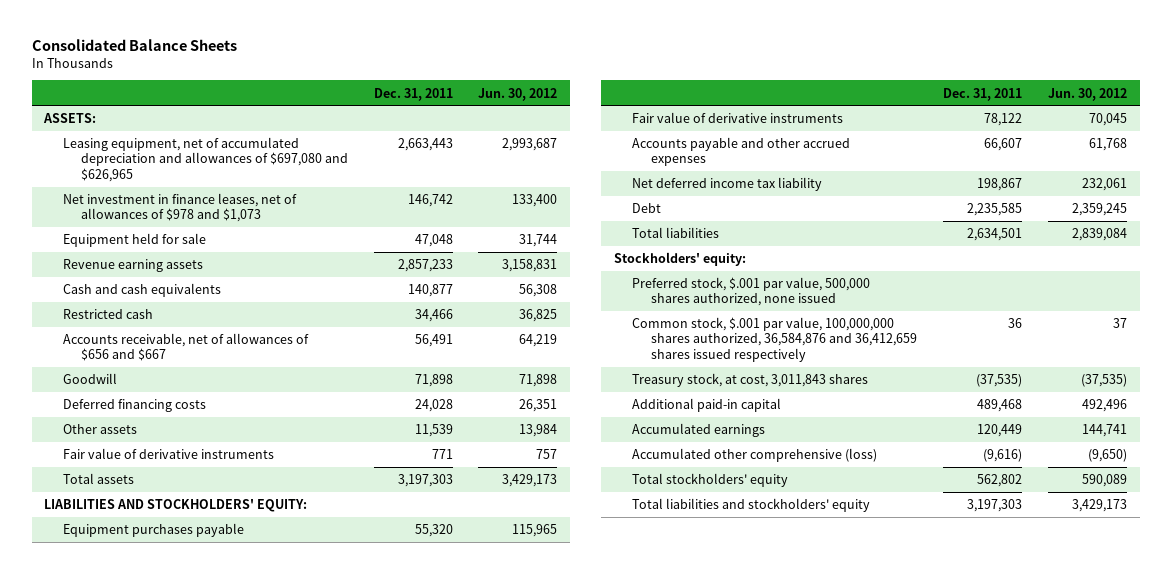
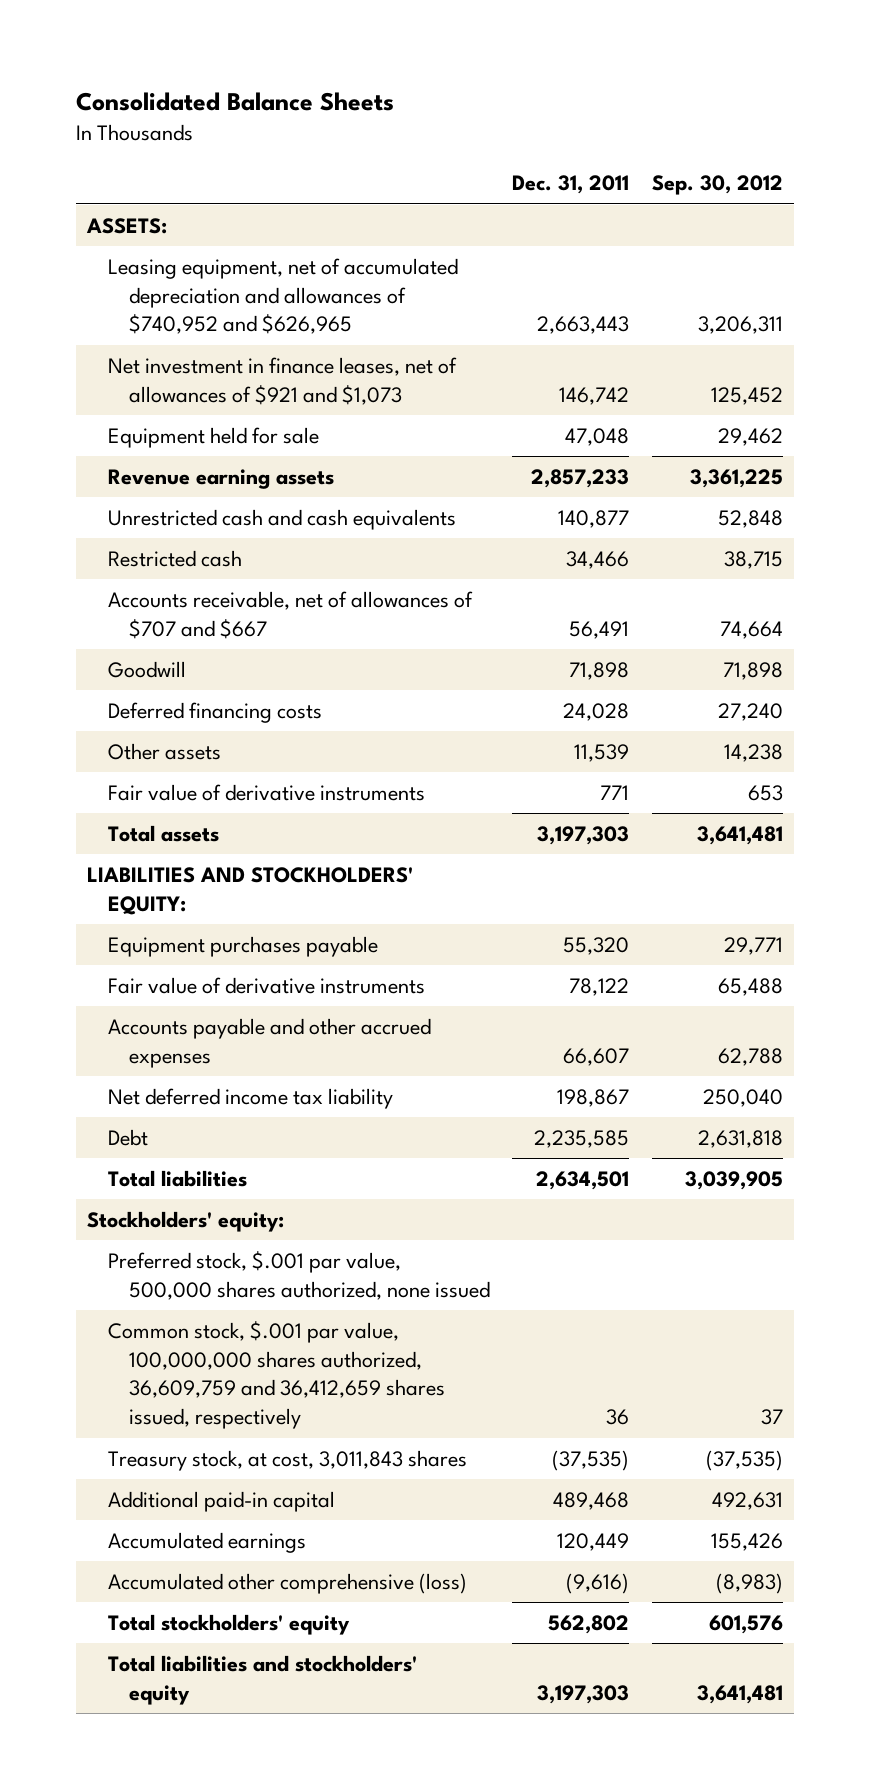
- | Dec. 31, 2011 | Jun. 30, 2012
+ | Dec. 31, 2011 | Sep. 30, 2012
- Leasing equipment, net of accumulated depreciation and allowances of $697,080 and $626,965 | 2,663,443 | 2,993,687
- Net investment in finance leases, net of allowances of $978 and $1,073 | 146,742 | 133,400
+ Leasing equipment, net of accumulated depreciation and allowances of $740,952 and $626,965 | 2,663,443 | 3,206,311
+ Net investment in finance leases, net of allowances of $921 and $1,073 | 146,742 | 125,452
- Cash and cash equivalents | 140,877 | 56,308
+ Unrestricted cash and cash equivalents | 140,877 | 52,848
- Accounts receivable, net of allowances of $656 and $667 | 56,491 | 64,219
+ Accounts receivable, net of allowances of $707 and $667 | 56,491 | 74,664
- Common stock, $.001 par value, 100,000,000 shares authorized, 36,584,876 and 36,412,659 shares issued respectively | 36 | 37
+ Common stock, $.001 par value, 100,000,000 shares authorized, 36,609,759 and 36,412,659 shares issued, respectively | 36 | 37

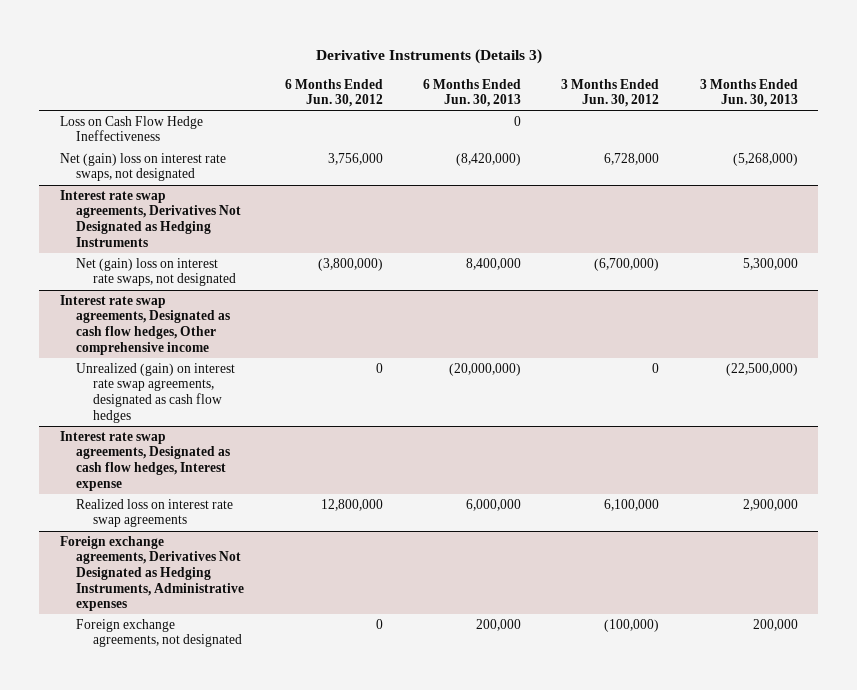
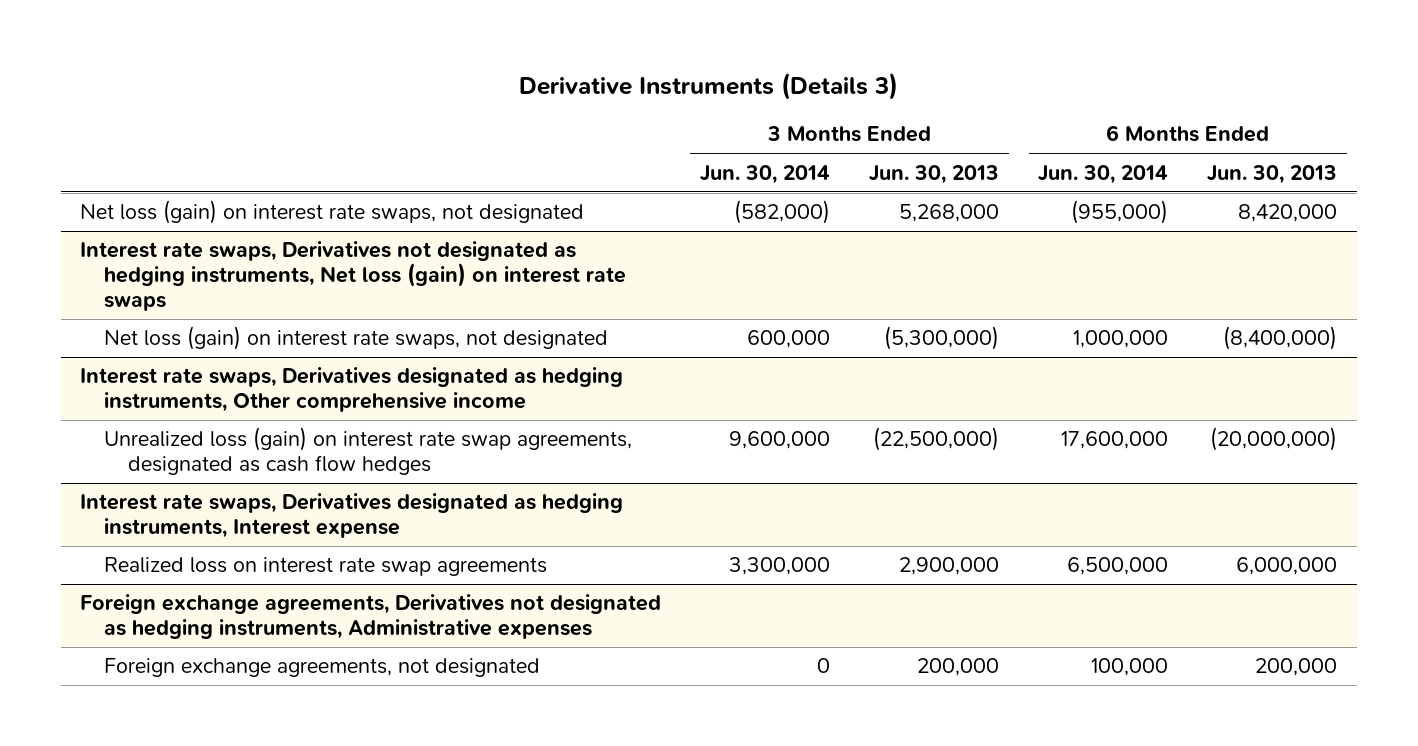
- | 6 Months Ended Jun. 30, 2012 | 6 Months Ended Jun. 30, 2013 | 3 Months Ended Jun. 30, 2012 | 3 Months Ended Jun. 30, 2013
+ | 3 Months Ended Jun. 30, 2014 | 3 Months Ended Jun. 30, 2013 | 6 Months Ended Jun. 30, 2014 | 6 Months Ended Jun. 30, 2013
- Loss on Cash Flow Hedge Ineffectiveness | | 0 | |
- Net (gain) loss on interest rate swaps, not designated | 3,756,000 | (8,420,000) | 6,728,000 | (5,268,000)
- Interest rate swap agreements, Derivatives Not Designated as Hedging Instruments
- Net (gain) loss on interest rate swaps, not designated | (3,800,000) | 8,400,000 | (6,700,000) | 5,300,000
- Interest rate swap agreements, Designated as cash flow hedges, Other comprehensive income
- Unrealized (gain) on interest rate swap agreements, designated as cash flow hedges | 0 | (20,000,000) | 0 | (22,500,000)
- Interest rate swap agreements, Designated as cash flow hedges, Interest expense
+ Net loss (gain) on interest rate swaps, not designated | (582,000) | 5,268,000 | (955,000) | 8,420,000
+ Interest rate swaps, Derivatives not designated as hedging instruments, Net loss (gain) on interest rate swaps
+ Net loss (gain) on interest rate swaps, not designated | 600,000 | (5,300,000) | 1,000,000 | (8,400,000)
+ Interest rate swaps, Derivatives designated as hedging instruments, Other comprehensive income
+ Unrealized loss (gain) on interest rate swap agreements, designated as cash flow hedges | 9,600,000 | (22,500,000) | 17,600,000 | (20,000,000)
+ Interest rate swaps, Derivatives designated as hedging instruments, Interest expense
- Foreign exchange agreements, Derivatives Not Designated as Hedging Instruments, Administrative expenses
+ Foreign exchange agreements, Derivatives not designated as hedging instruments, Administrative expenses

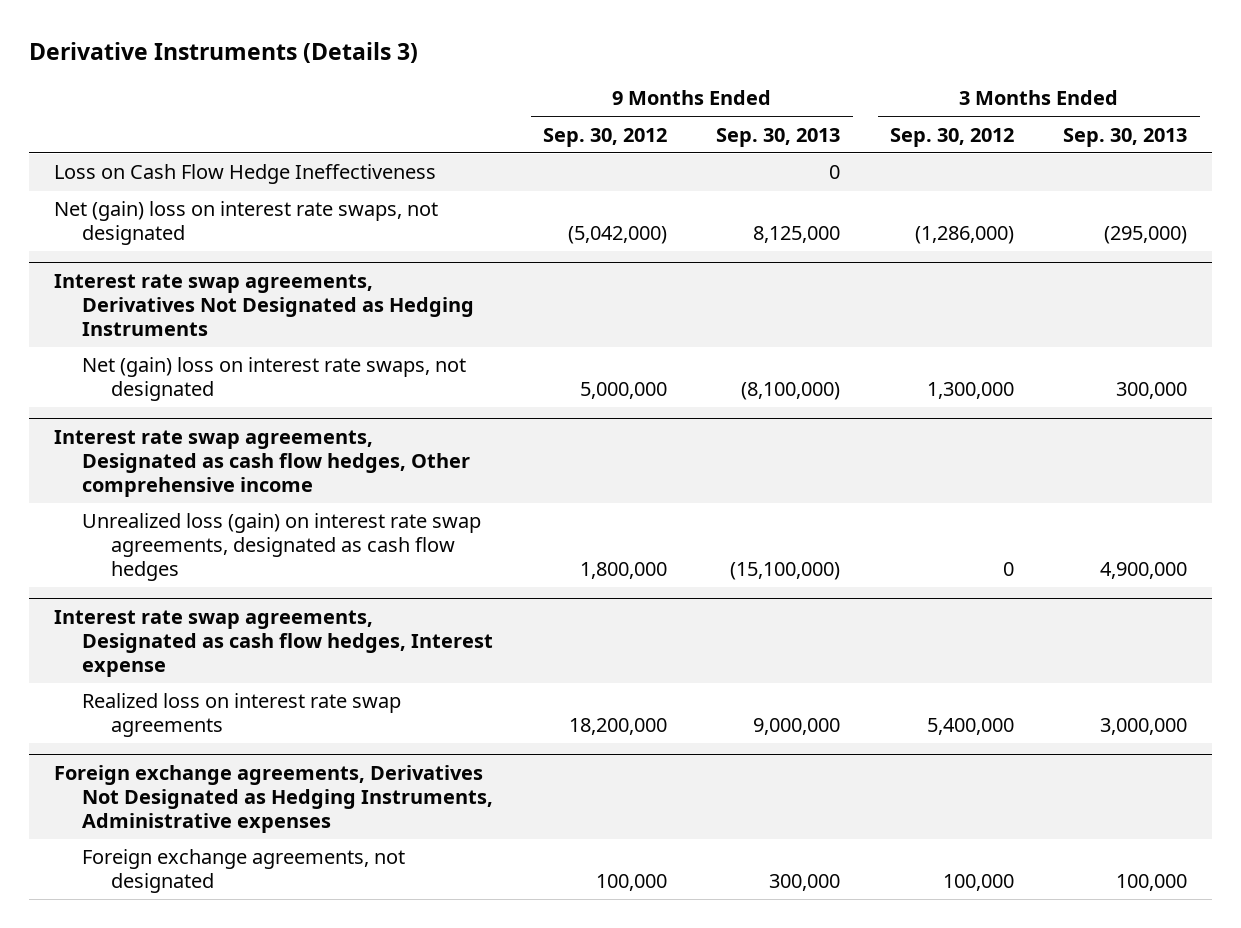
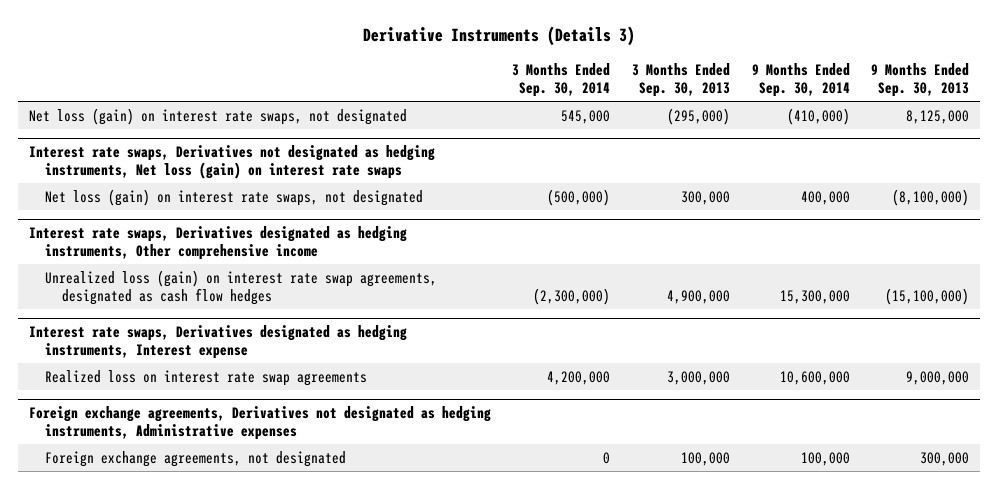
- | 9 Months Ended Sep. 30, 2012 | 9 Months Ended Sep. 30, 2013 | 3 Months Ended Sep. 30, 2012 | 3 Months Ended Sep. 30, 2013
+ | 3 Months Ended Sep. 30, 2014 | 3 Months Ended Sep. 30, 2013 | 9 Months Ended Sep. 30, 2014 | 9 Months Ended Sep. 30, 2013
- Loss on Cash Flow Hedge Ineffectiveness | | 0 | |
- Net (gain) loss on interest rate swaps, not designated | (5,042,000) | 8,125,000 | (1,286,000) | (295,000)
- Interest rate swap agreements, Derivatives Not Designated as Hedging Instruments
- Net (gain) loss on interest rate swaps, not designated | 5,000,000 | (8,100,000) | 1,300,000 | 300,000
- Interest rate swap agreements, Designated as cash flow hedges, Other comprehensive income
+ Net loss (gain) on interest rate swaps, not designated | 545,000 | (295,000) | (410,000) | 8,125,000
+ Interest rate swaps, Derivatives not designated as hedging instruments, Net loss (gain) on interest rate swaps
+ Net loss (gain) on interest rate swaps, not designated | (500,000) | 300,000 | 400,000 | (8,100,000)
+ Interest rate swaps, Derivatives designated as hedging instruments, Other comprehensive income
- Interest rate swap agreements, Designated as cash flow hedges, Interest expense
+ Interest rate swaps, Derivatives designated as hedging instruments, Interest expense
- Foreign exchange agreements, Derivatives Not Designated as Hedging Instruments, Administrative expenses
+ Foreign exchange agreements, Derivatives not designated as hedging instruments, Administrative expenses

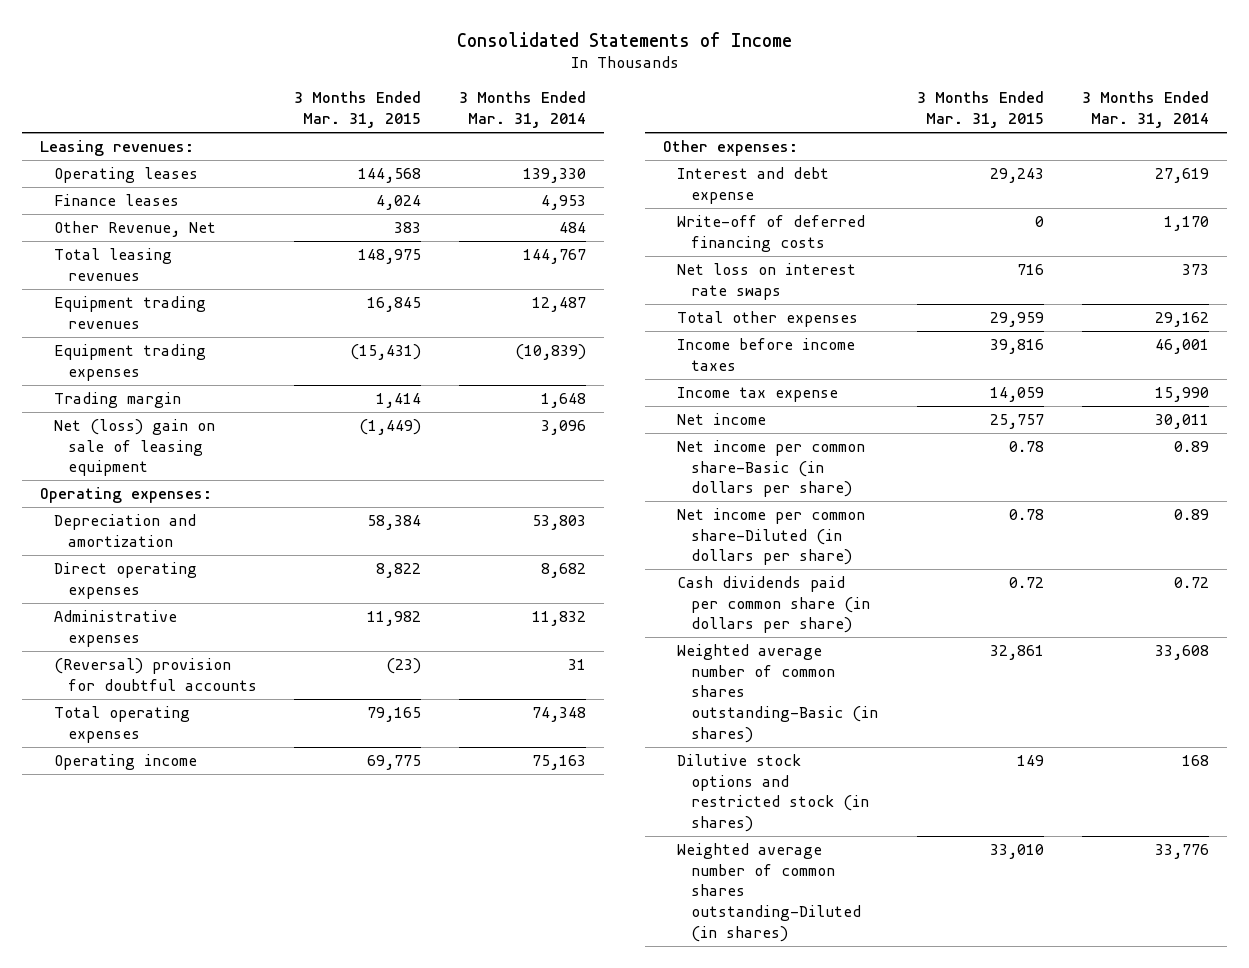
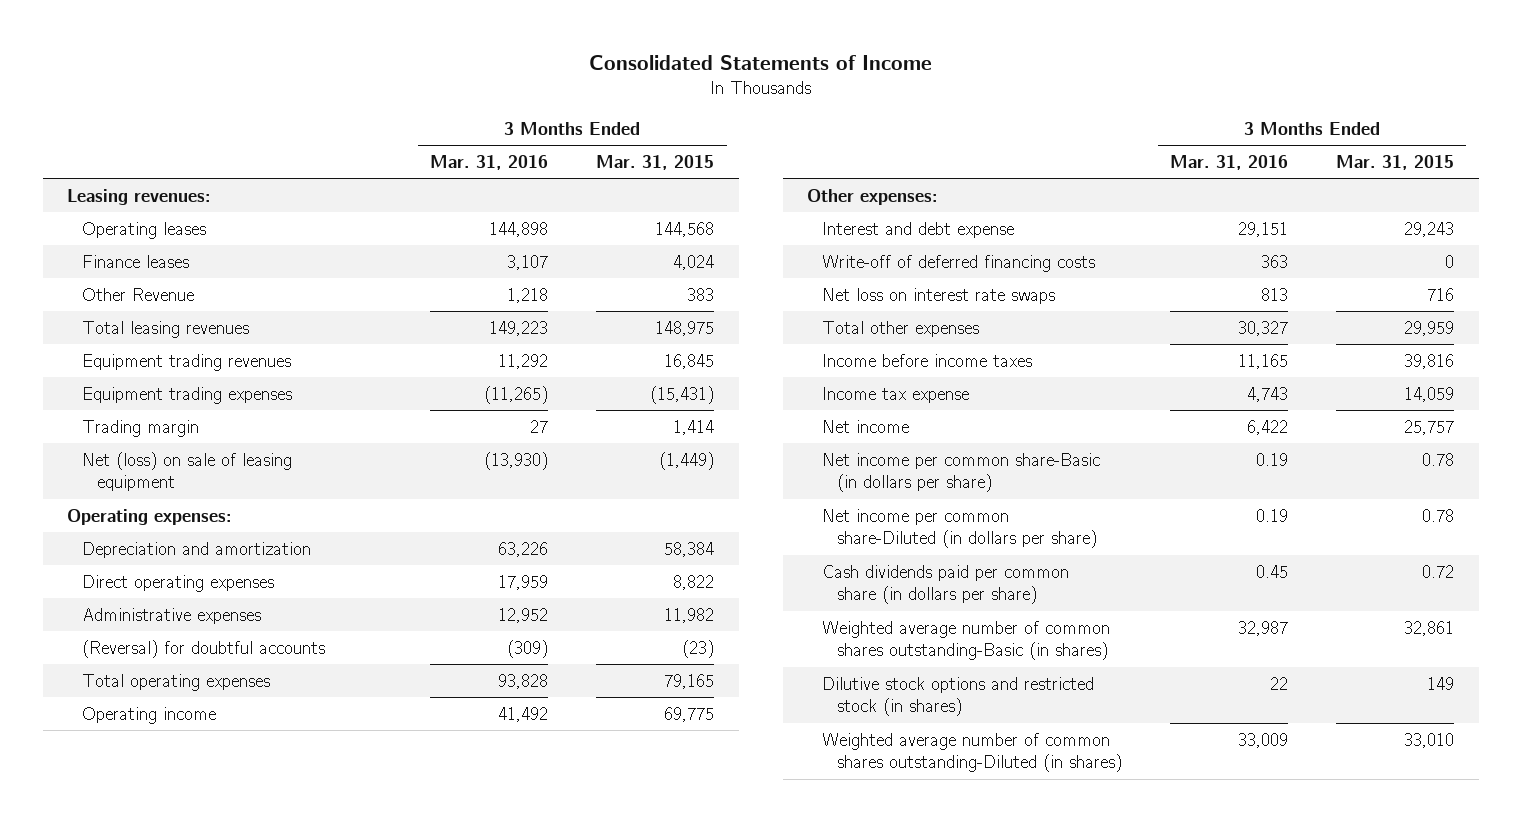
- | 3 Months Ended Mar. 31, 2015 | 3 Months Ended Mar. 31, 2014
+ | 3 Months Ended Mar. 31, 2016 | 3 Months Ended Mar. 31, 2015
- Other Revenue, Net | 383 | 484
+ Other Revenue | 1,218 | 383
- Net (loss) gain on sale of leasing equipment | (1,449) | 3,096
+ Net (loss) on sale of leasing equipment | (13,930) | (1,449)
- (Reversal) provision for doubtful accounts | (23) | 31
+ (Reversal) for doubtful accounts | (309) | (23)

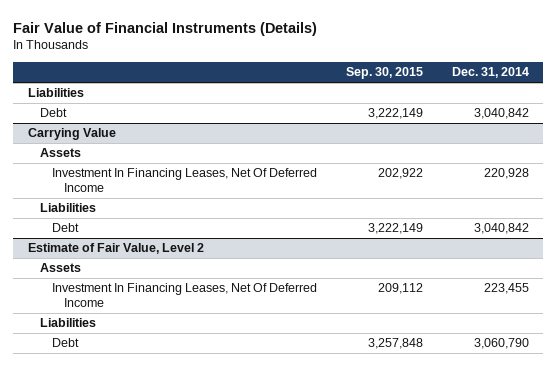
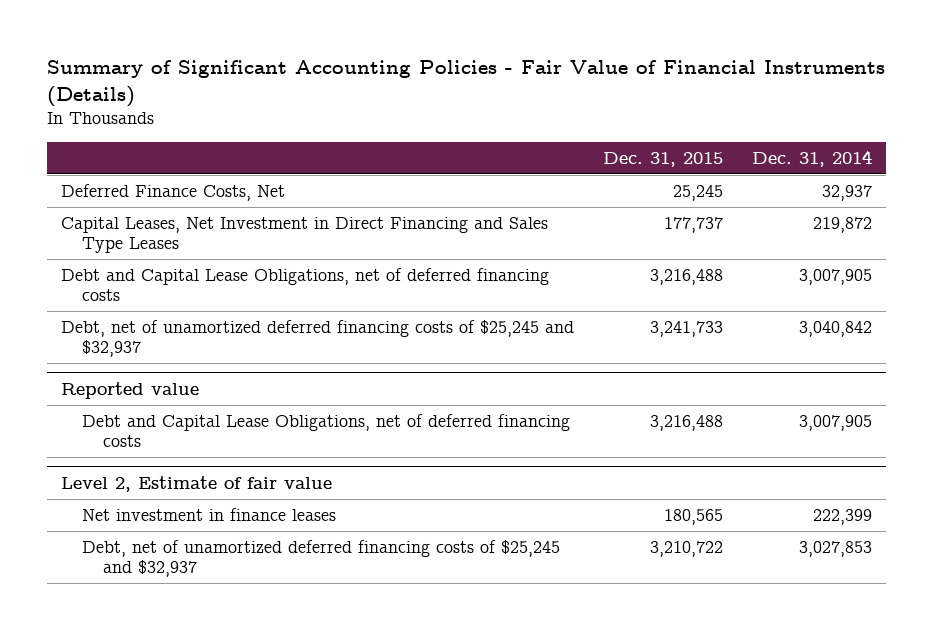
- Fair Value of Financial Instruments (Details)
+ Summary of Significant Accounting Policies - Fair Value of Financial Instruments (Details)
- | Sep. 30, 2015 | Dec. 31, 2014
+ | Dec. 31, 2015 | Dec. 31, 2014
- Liabilities
- Debt | 3,222,149 | 3,040,842
- Carrying Value
- Assets
- Investment In Financing Leases, Net Of Deferred Income | 202,922 | 220,928
- Liabilities
- Debt | 3,222,149 | 3,040,842
- Estimate of Fair Value, Level 2
- Assets
- Investment In Financing Leases, Net Of Deferred Income | 209,112 | 223,455
- Liabilities
- Debt | 3,257,848 | 3,060,790
+ Deferred Finance Costs, Net | 25,245 | 32,937
+ Capital Leases, Net Investment in Direct Financing and Sales Type Leases | 177,737 | 219,872
+ Debt and Capital Lease Obligations, net of deferred financing costs | 3,216,488 | 3,007,905
+ Debt, net of unamortized deferred financing costs of $25,245 and $32,937 | 3,241,733 | 3,040,842
+ Reported value
+ Debt and Capital Lease Obligations, net of deferred financing costs | 3,216,488 | 3,007,905
+ Level 2, Estimate of fair value
+ Net investment in finance leases | 180,565 | 222,399
+ Debt, net of unamortized deferred financing costs of $25,245 and $32,937 | 3,210,722 | 3,027,853

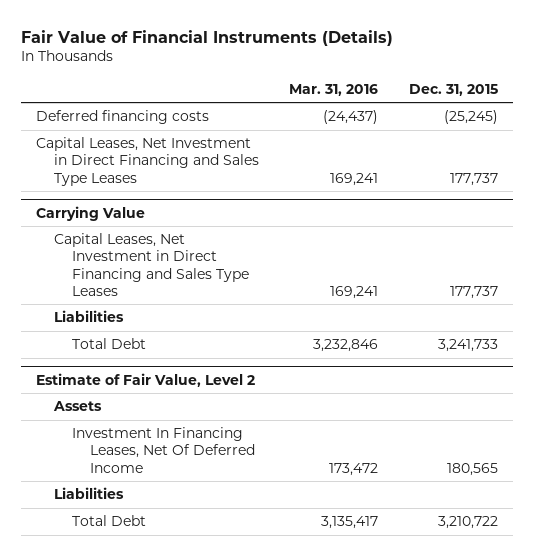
- Summary of Significant Accounting Policies - Fair Value of Financial Instruments (Details)
+ Fair Value of Financial Instruments (Details)
- | Dec. 31, 2015 | Dec. 31, 2014
+ | Mar. 31, 2016 | Dec. 31, 2015
- Deferred Finance Costs, Net | 25,245 | 32,937
+ Deferred financing costs | (24,437) | (25,245)
- Debt and Capital Lease Obligations, net of deferred financing costs | 3,216,488 | 3,007,905
- Debt, net of unamortized deferred financing costs of $25,245 and $32,937 | 3,241,733 | 3,040,842
- Reported value
- Debt and Capital Lease Obligations, net of deferred financing costs | 3,216,488 | 3,007,905
- Level 2, Estimate of fair value
- Net investment in finance leases | 180,565 | 222,399
- Debt, net of unamortized deferred financing costs of $25,245 and $32,937 | 3,210,722 | 3,027,853
+ Carrying Value
+ Capital Leases, Net Investment in Direct Financing and Sales Type Leases | 169,241 | 177,737
+ Liabilities
+ Total Debt | 3,232,846 | 3,241,733
+ Estimate of Fair Value, Level 2
+ Assets
+ Investment In Financing Leases, Net Of Deferred Income | 173,472 | 180,565
+ Liabilities
+ Total Debt | 3,135,417 | 3,210,722

